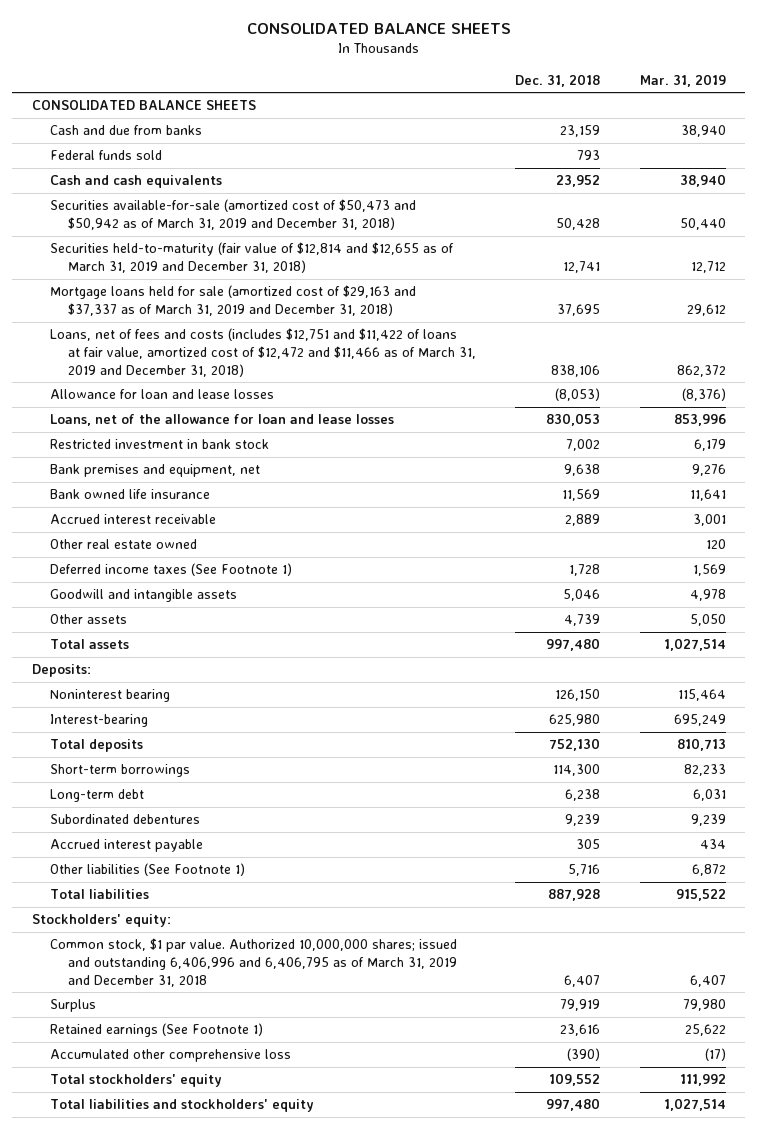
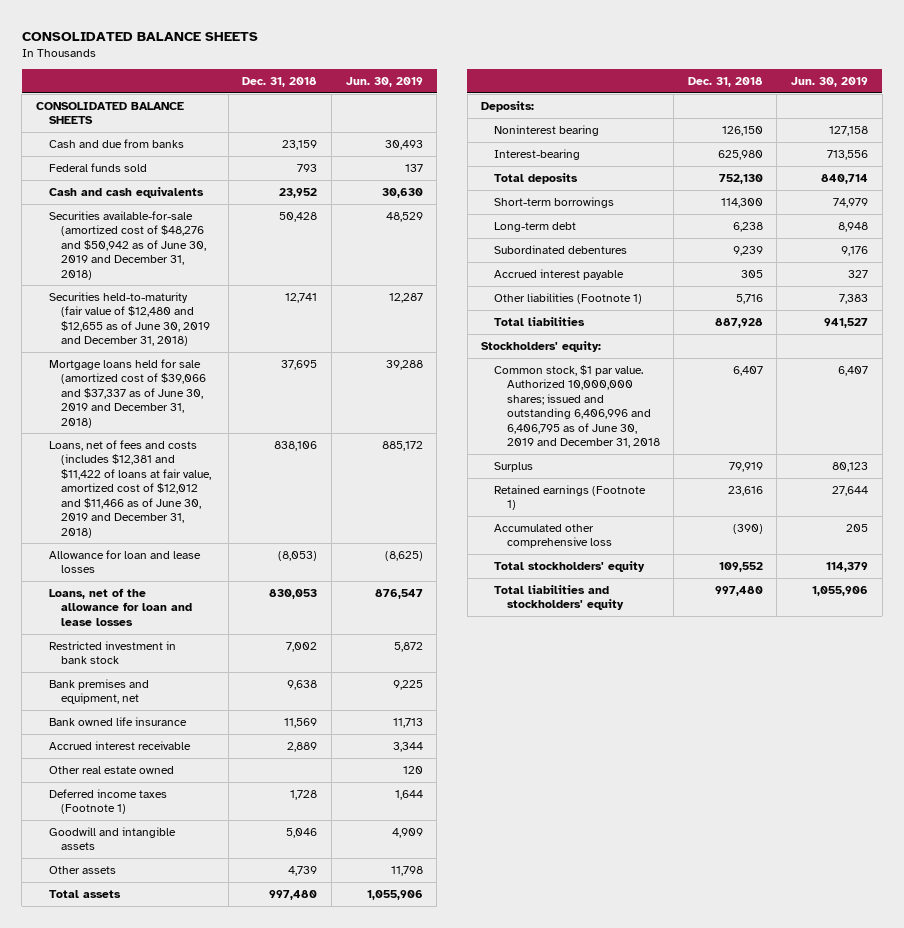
- | Dec. 31, 2018 | Mar. 31, 2019
+ | Dec. 31, 2018 | Jun. 30, 2019
- Securities available-for-sale (amortized cost of $50,473 and $50,942 as of March 31, 2019 and December 31, 2018) | 50,428 | 50,440
- Securities held-to-maturity (fair value of $12,814 and $12,655 as of March 31, 2019 and December 31, 2018) | 12,741 | 12,712
- Mortgage loans held for sale (amortized cost of $29,163 and $37,337 as of March 31, 2019 and December 31, 2018) | 37,695 | 29,612
- Loans, net of fees and costs (includes $12,751 and $11,422 of loans at fair value, amortized cost of $12,472 and $11,466 as of March 31, 2019 and December 31, 2018) | 838,106 | 862,372
+ Securities available-for-sale (amortized cost of $48,276 and $50,942 as of June 30, 2019 and December 31, 2018) | 50,428 | 48,529
+ Securities held-to-maturity (fair value of $12,480 and $12,655 as of June 30, 2019 and December 31, 2018) | 12,741 | 12,287
+ Mortgage loans held for sale (amortized cost of $39,066 and $37,337 as of June 30, 2019 and December 31, 2018) | 37,695 | 39,288
+ Loans, net of fees and costs (includes $12,381 and $11,422 of loans at fair value, amortized cost of $12,012 and $11,466 as of June 30, 2019 and December 31, 2018) | 838,106 | 885,172
- Deferred income taxes (See Footnote 1) | 1,728 | 1,569
+ Deferred income taxes (Footnote 1) | 1,728 | 1,644
- Other liabilities (See Footnote 1) | 5,716 | 6,872
+ Other liabilities (Footnote 1) | 5,716 | 7,383
- Common stock, $1 par value. Authorized 10,000,000 shares; issued and outstanding 6,406,996 and 6,406,795 as of March 31, 2019 and December 31, 2018 | 6,407 | 6,407
+ Common stock, $1 par value. Authorized 10,000,000 shares; issued and outstanding 6,406,996 and 6,406,795 as of June 30, 2019 and December 31, 2018 | 6,407 | 6,407
- Retained earnings (See Footnote 1) | 23,616 | 25,622
+ Retained earnings (Footnote 1) | 23,616 | 27,644

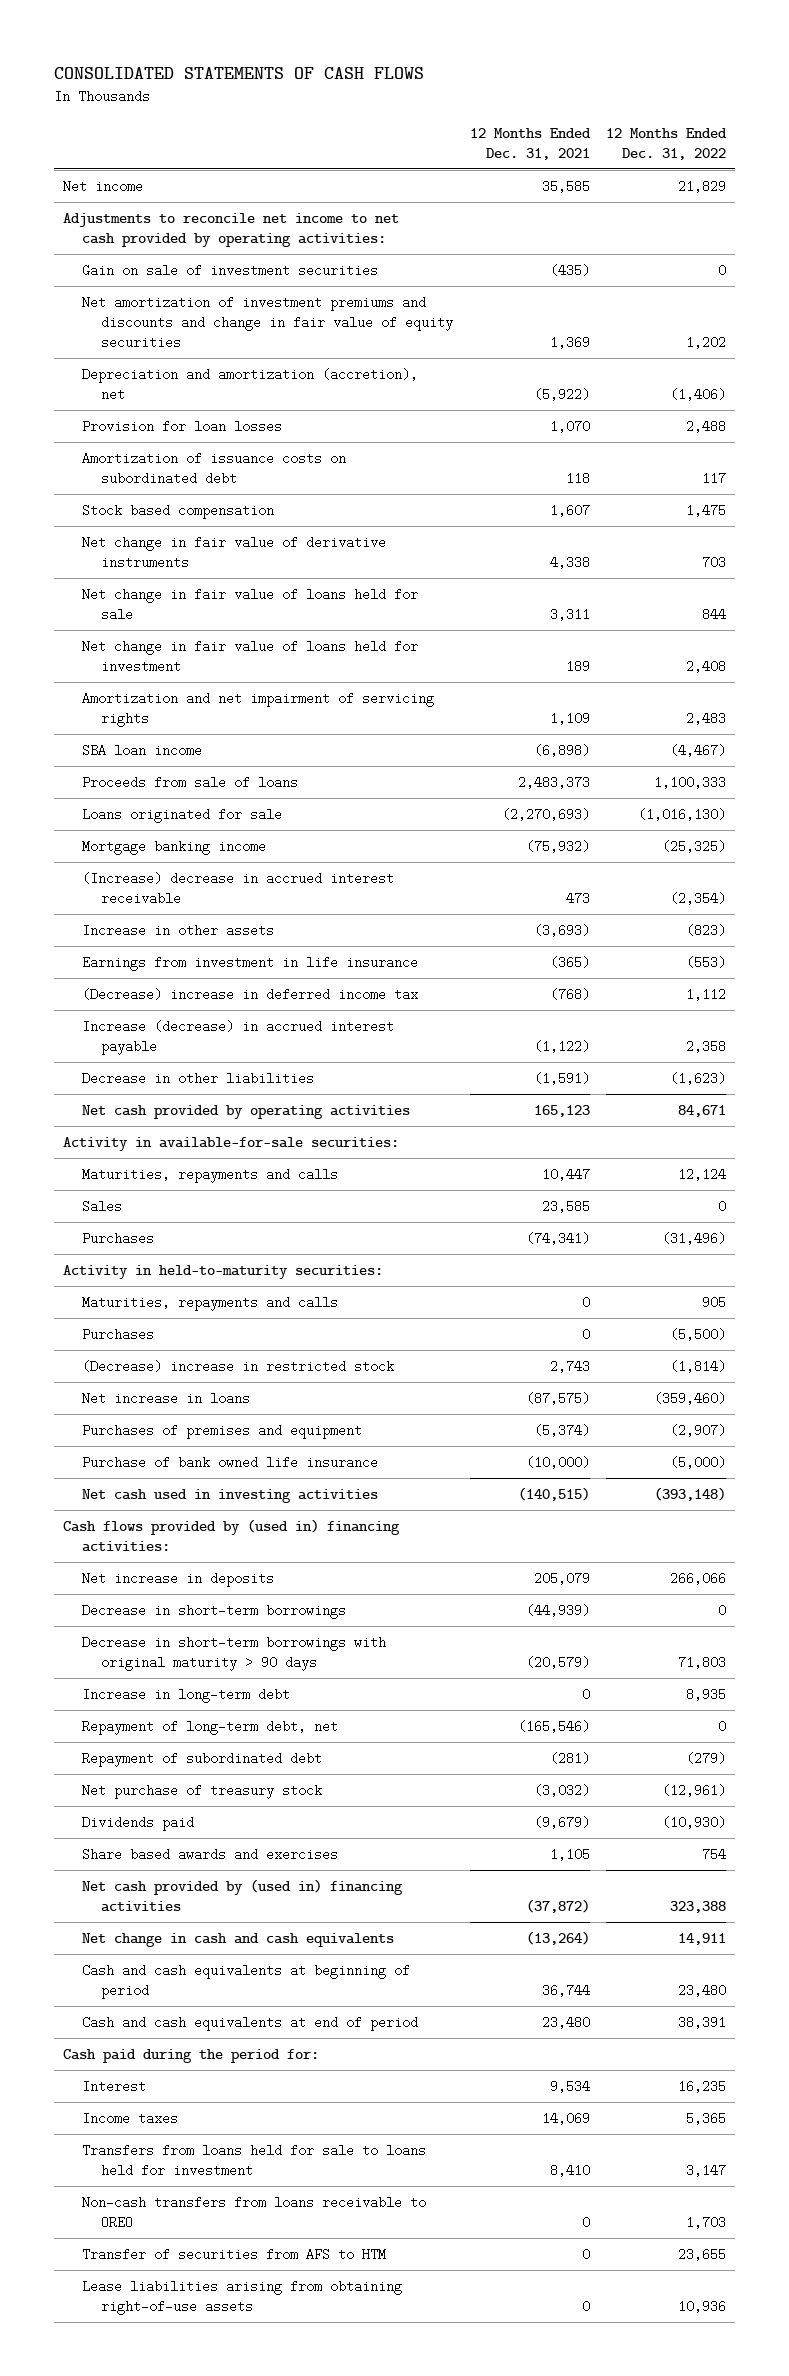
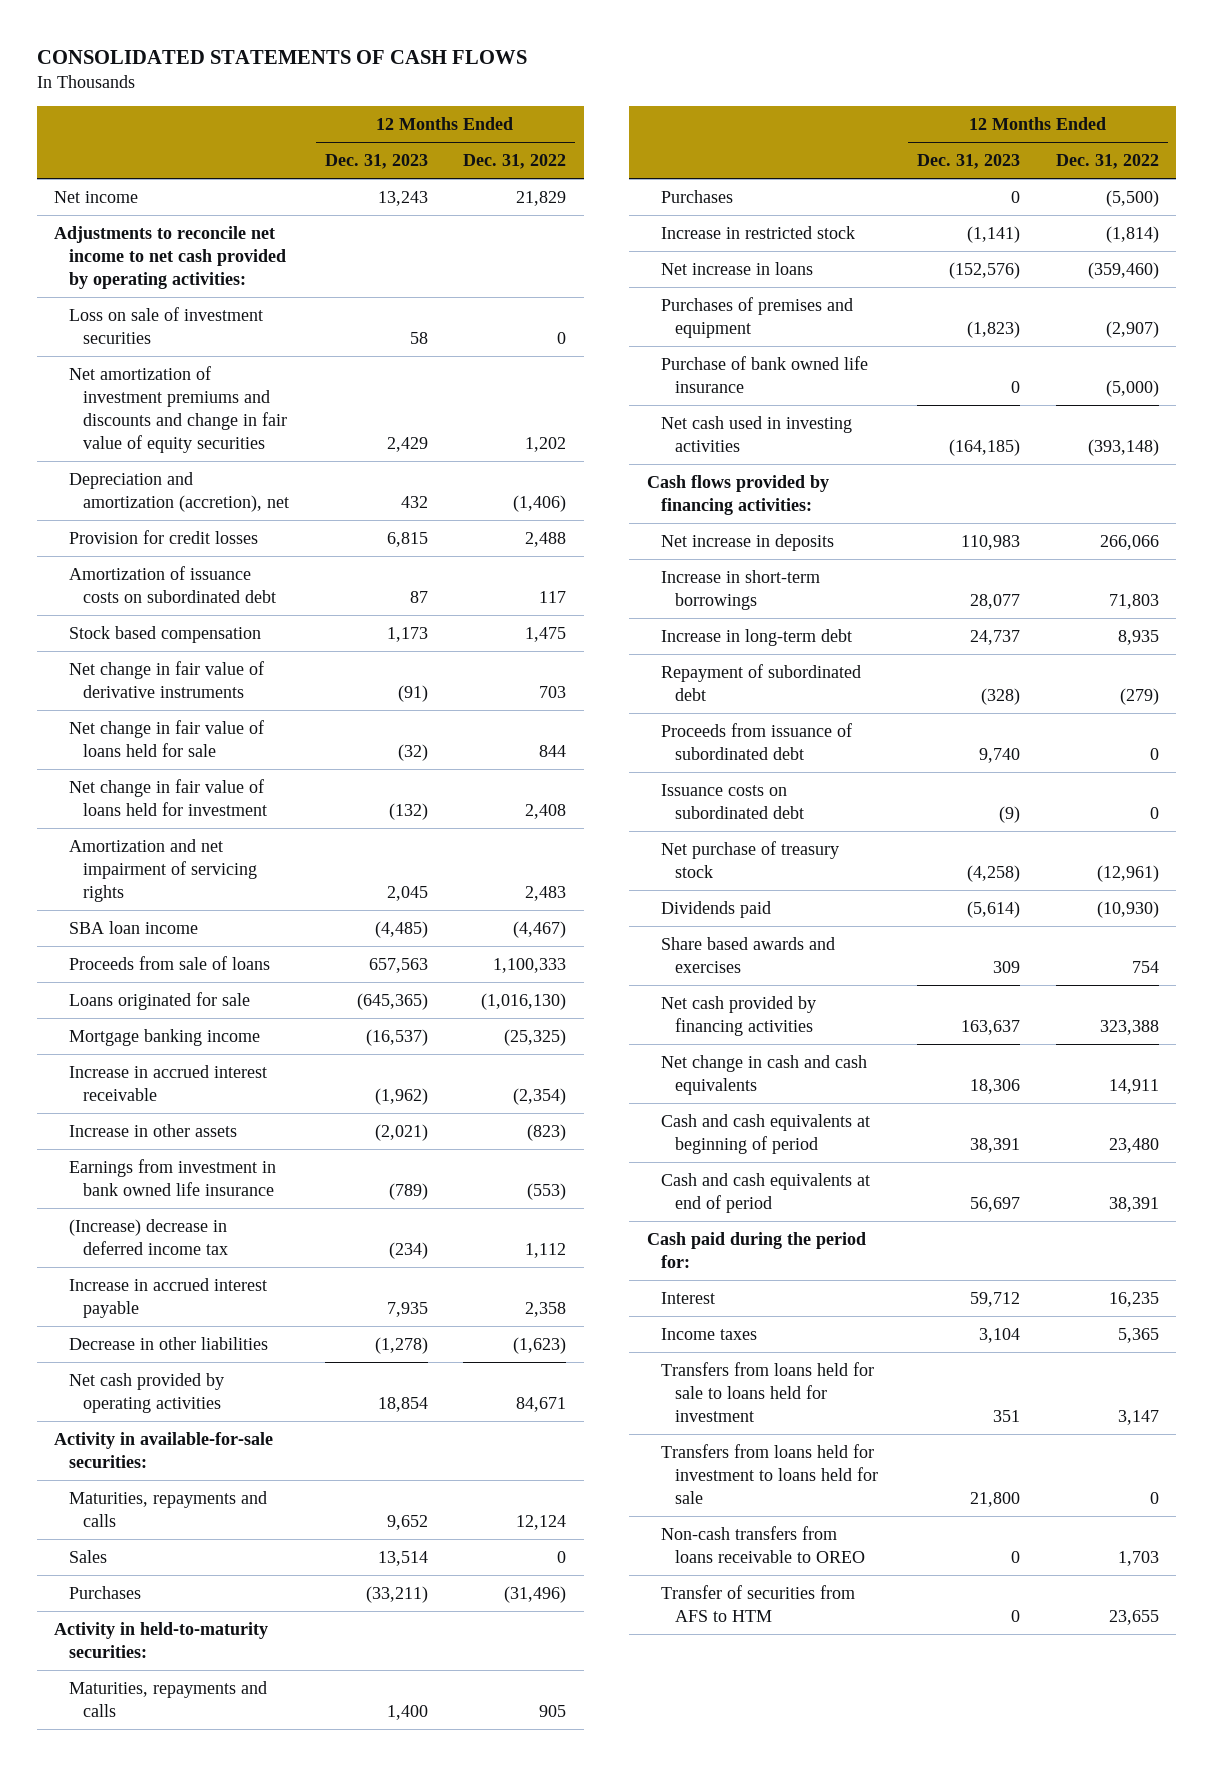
- | 12 Months Ended Dec. 31, 2021 | 12 Months Ended Dec. 31, 2022
+ | 12 Months Ended Dec. 31, 2023 | 12 Months Ended Dec. 31, 2022
- Gain on sale of investment securities | (435) | 0
+ Loss on sale of investment securities | 58 | 0
- Provision for loan losses | 1,070 | 2,488
+ Provision for credit losses | 6,815 | 2,488
- (Increase) decrease in accrued interest receivable | 473 | (2,354)
+ Increase in accrued interest receivable | (1,962) | (2,354)
- Earnings from investment in life insurance | (365) | (553)
- (Decrease) increase in deferred income tax | (768) | 1,112
- Increase (decrease) in accrued interest payable | (1,122) | 2,358
+ Earnings from investment in bank owned life insurance | (789) | (553)
+ (Increase) decrease in deferred income tax | (234) | 1,112
+ Increase in accrued interest payable | 7,935 | 2,358
- (Decrease) increase in restricted stock | 2,743 | (1,814)
+ Increase in restricted stock | (1,141) | (1,814)
- Cash flows provided by (used in) financing activities:
+ Cash flows provided by financing activities:
- Decrease in short-term borrowings | (44,939) | 0
- Decrease in short-term borrowings with original maturity > 90 days | (20,579) | 71,803
+ Increase in short-term borrowings | 28,077 | 71,803
- Repayment of long-term debt, net | (165,546) | 0
+ Proceeds from issuance of subordinated debt | 9,740 | 0
+ Issuance costs on subordinated debt | (9) | 0
- Net cash provided by (used in) financing activities | (37,872) | 323,388
+ Net cash provided by financing activities | 163,637 | 323,388
+ Transfers from loans held for investment to loans held for sale | 21,800 | 0
- Lease liabilities arising from obtaining right-of-use assets | 0 | 10,936

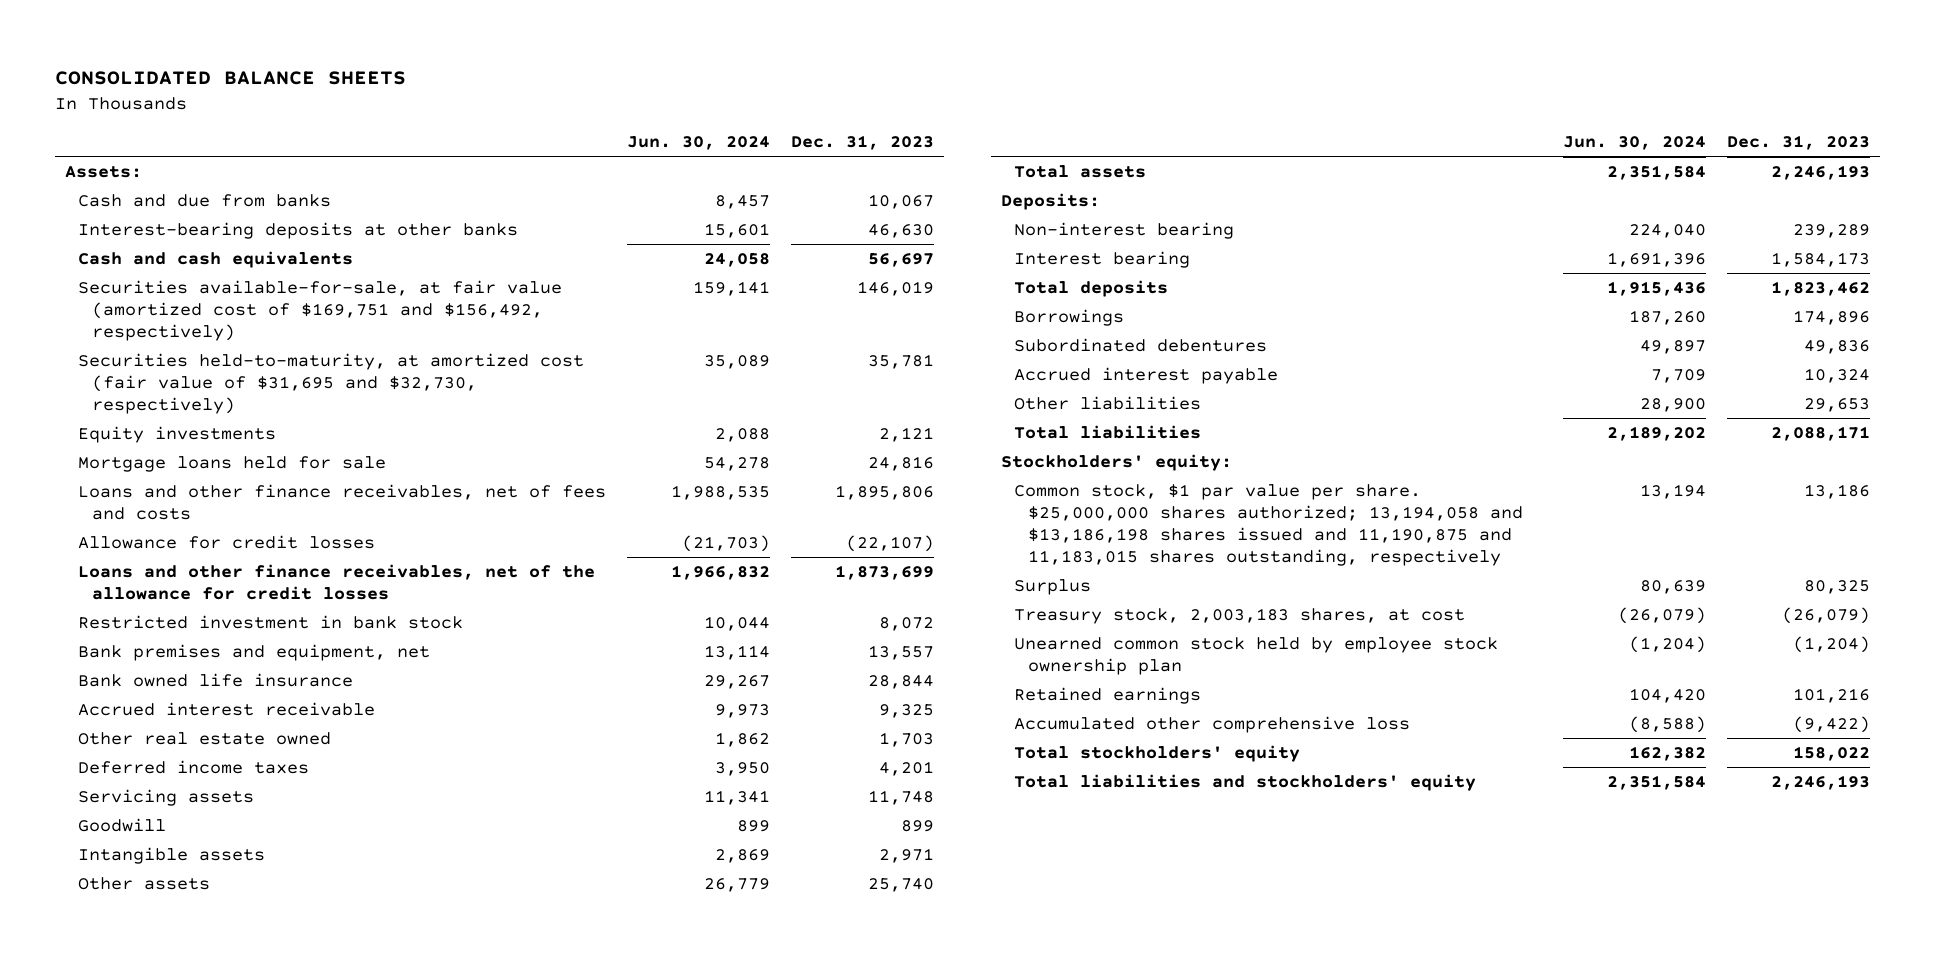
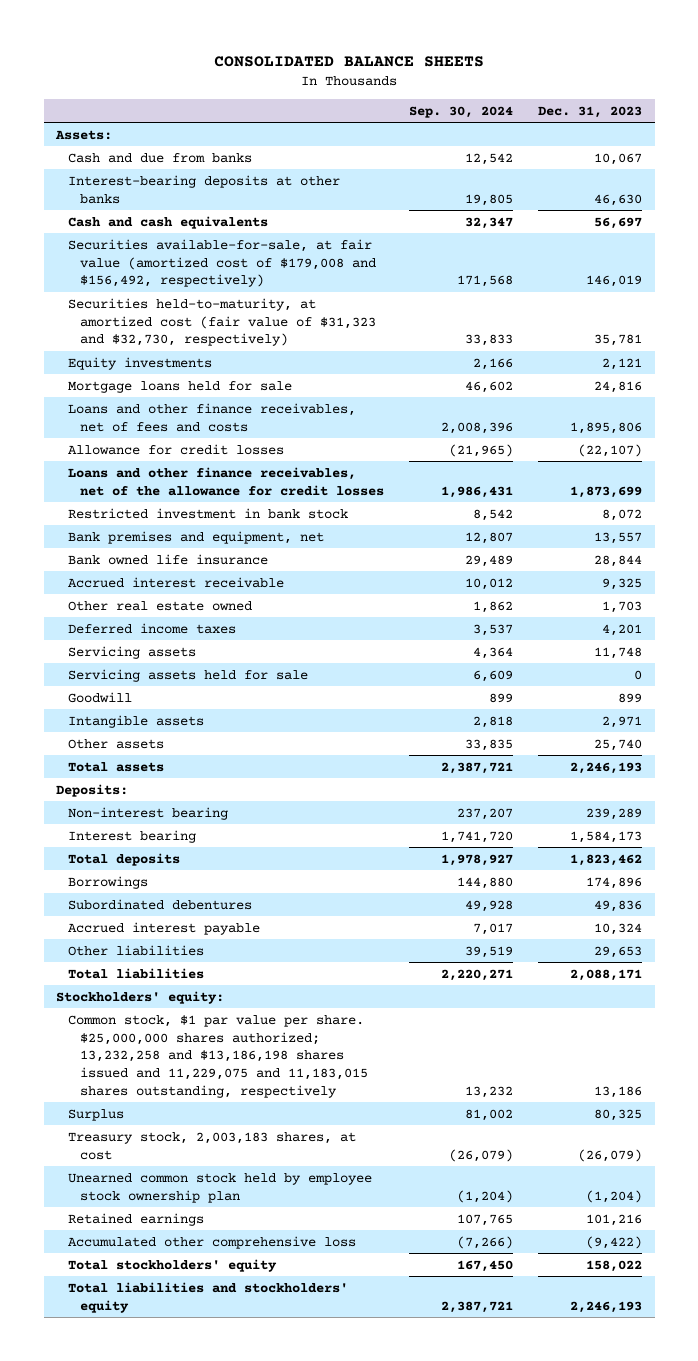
- | Jun. 30, 2024 | Dec. 31, 2023
+ | Sep. 30, 2024 | Dec. 31, 2023
- Securities available-for-sale, at fair value (amortized cost of $169,751 and $156,492, respectively) | 159,141 | 146,019
- Securities held-to-maturity, at amortized cost (fair value of $31,695 and $32,730, respectively) | 35,089 | 35,781
+ Securities available-for-sale, at fair value (amortized cost of $179,008 and $156,492, respectively) | 171,568 | 146,019
+ Securities held-to-maturity, at amortized cost (fair value of $31,323 and $32,730, respectively) | 33,833 | 35,781
+ Servicing assets held for sale | 6,609 | 0
- Common stock, $1 par value per share. $25,000,000 shares authorized; 13,194,058 and $13,186,198 shares issued and 11,190,875 and 11,183,015 shares outstanding, respectively | 13,194 | 13,186
+ Common stock, $1 par value per share. $25,000,000 shares authorized; 13,232,258 and $13,186,198 shares issued and 11,229,075 and 11,183,015 shares outstanding, respectively | 13,232 | 13,186

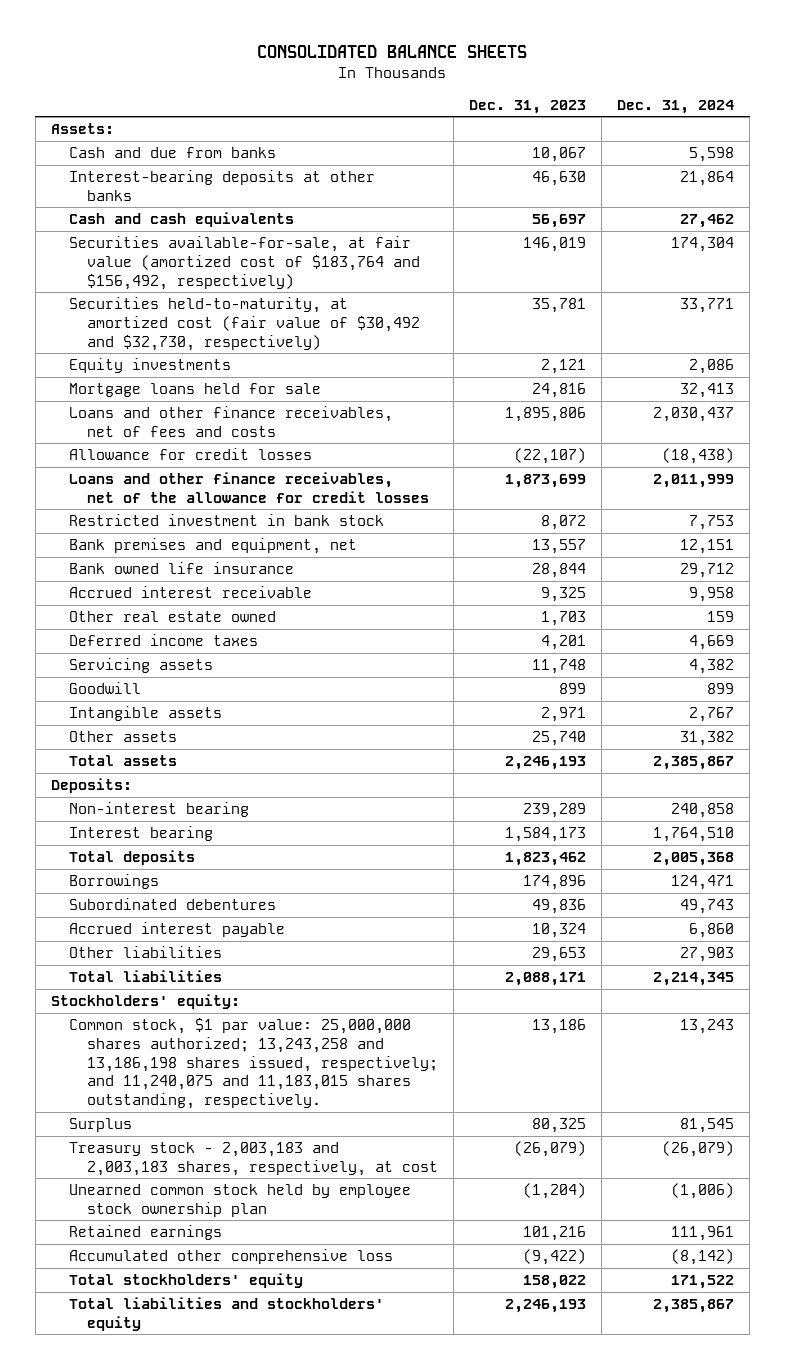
- | Sep. 30, 2024 | Dec. 31, 2023
+ | Dec. 31, 2023 | Dec. 31, 2024
- Securities available-for-sale, at fair value (amortized cost of $179,008 and $156,492, respectively) | 171,568 | 146,019
- Securities held-to-maturity, at amortized cost (fair value of $31,323 and $32,730, respectively) | 33,833 | 35,781
+ Securities available-for-sale, at fair value (amortized cost of $183,764 and $156,492, respectively) | 146,019 | 174,304
+ Securities held-to-maturity, at amortized cost (fair value of $30,492 and $32,730, respectively) | 35,781 | 33,771
- Servicing assets held for sale | 6,609 | 0
- Common stock, $1 par value per share. $25,000,000 shares authorized; 13,232,258 and $13,186,198 shares issued and 11,229,075 and 11,183,015 shares outstanding, respectively | 13,232 | 13,186
+ Common stock, $1 par value: 25,000,000 shares authorized; 13,243,258 and 13,186,198 shares issued, respectively; and 11,240,075 and 11,183,015 shares outstanding, respectively. | 13,186 | 13,243
- Treasury stock, 2,003,183 shares, at cost | (26,079) | (26,079)
+ Treasury stock - 2,003,183 and 2,003,183 shares, respectively, at cost | (26,079) | (26,079)

